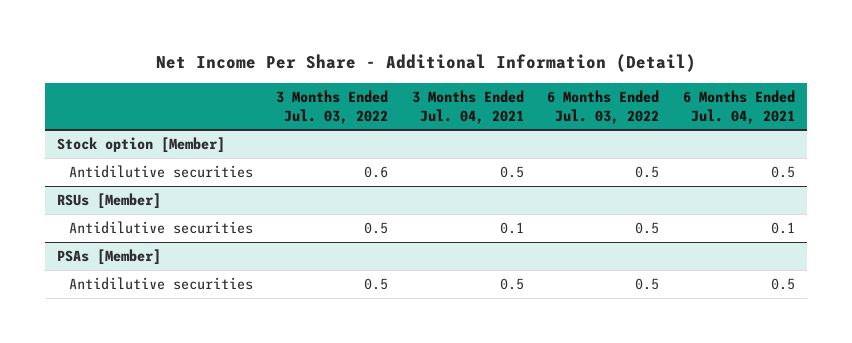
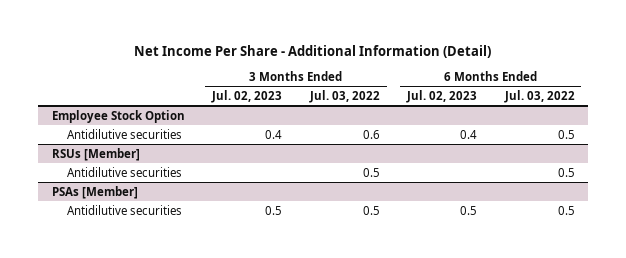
- | 3 Months Ended Jul. 03, 2022 | 3 Months Ended Jul. 04, 2021 | 6 Months Ended Jul. 03, 2022 | 6 Months Ended Jul. 04, 2021
+ | 3 Months Ended Jul. 02, 2023 | 3 Months Ended Jul. 03, 2022 | 6 Months Ended Jul. 02, 2023 | 6 Months Ended Jul. 03, 2022
- Stock option [Member]
+ Employee Stock Option

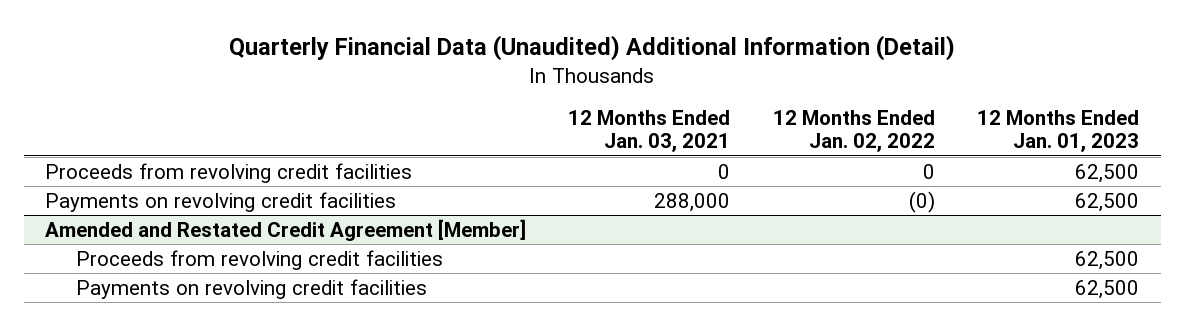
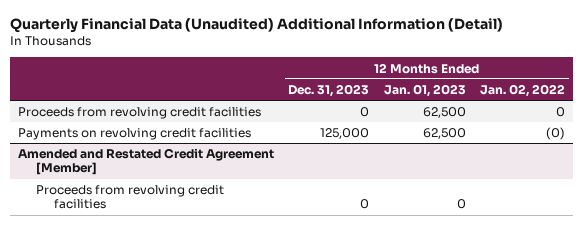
- | 12 Months Ended Jan. 03, 2021 | 12 Months Ended Jan. 02, 2022 | 12 Months Ended Jan. 01, 2023
+ | 12 Months Ended Dec. 31, 2023 | 12 Months Ended Jan. 01, 2023 | 12 Months Ended Jan. 02, 2022
@ Amended and Restated Credit Agreement [Member]
- Proceeds from revolving credit facilities | | | 62,500
- Payments on revolving credit facilities | | | 62,500
+ Proceeds from revolving credit facilities | 0 | 0 |

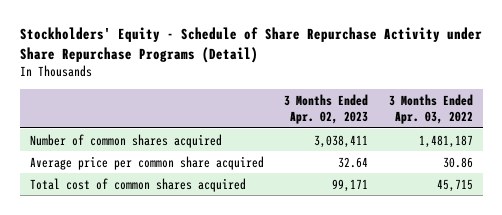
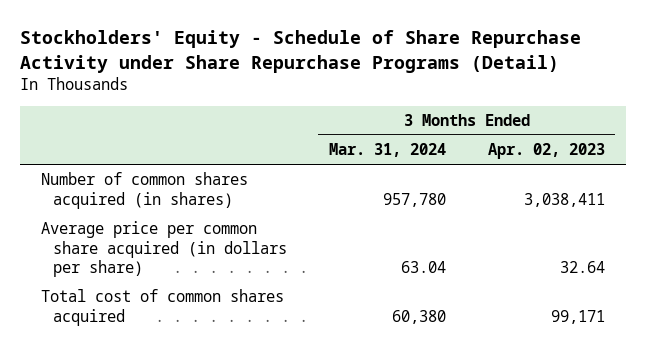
- | 3 Months Ended Apr. 02, 2023 | 3 Months Ended Apr. 03, 2022
+ | 3 Months Ended Mar. 31, 2024 | 3 Months Ended Apr. 02, 2023
- Number of common shares acquired | 3,038,411 | 1,481,187
- Average price per common share acquired | 32.64 | 30.86
+ Number of common shares acquired (in shares) | 957,780 | 3,038,411
+ Average price per common share acquired (in dollars per share) | 63.04 | 32.64

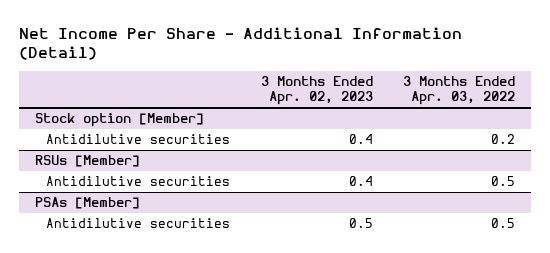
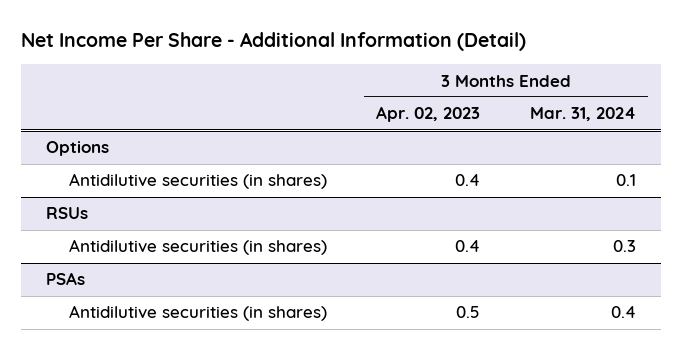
- | 3 Months Ended Apr. 02, 2023 | 3 Months Ended Apr. 03, 2022
+ | 3 Months Ended Apr. 02, 2023 | 3 Months Ended Mar. 31, 2024
- Stock option [Member]
- Antidilutive securities | 0.4 | 0.2
- RSUs [Member]
- Antidilutive securities | 0.4 | 0.5
- PSAs [Member]
- Antidilutive securities | 0.5 | 0.5
+ Options
+ Antidilutive securities (in shares) | 0.4 | 0.1
+ RSUs
+ Antidilutive securities (in shares) | 0.4 | 0.3
+ PSAs
+ Antidilutive securities (in shares) | 0.5 | 0.4

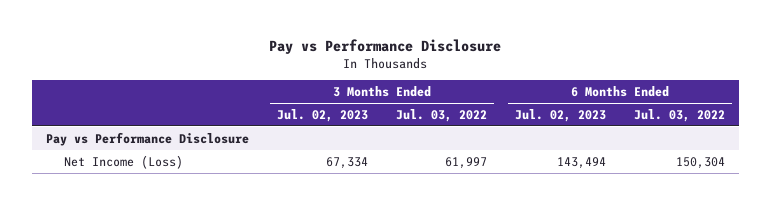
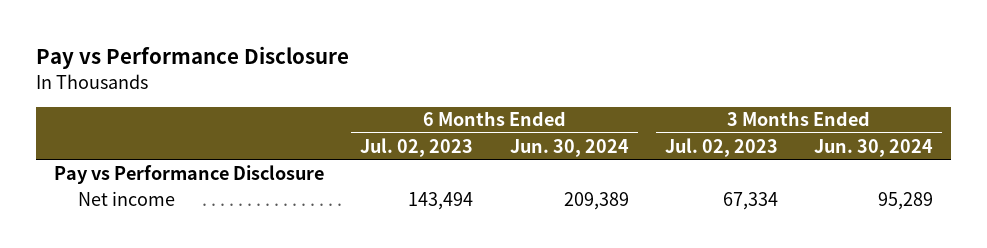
- | 3 Months Ended Jul. 02, 2023 | 3 Months Ended Jul. 03, 2022 | 6 Months Ended Jul. 02, 2023 | 6 Months Ended Jul. 03, 2022
+ | 6 Months Ended Jul. 02, 2023 | 6 Months Ended Jun. 30, 2024 | 3 Months Ended Jul. 02, 2023 | 3 Months Ended Jun. 30, 2024
- Net Income (Loss) | 67,334 | 61,997 | 143,494 | 150,304
+ Net income | 143,494 | 209,389 | 67,334 | 95,289

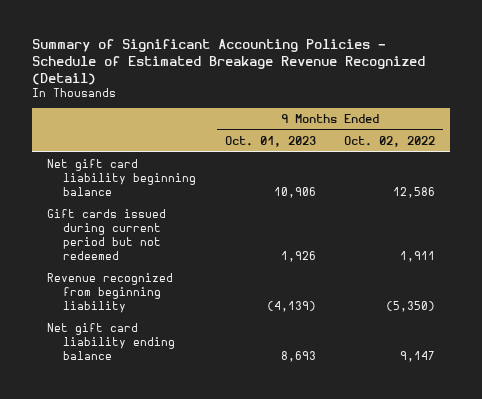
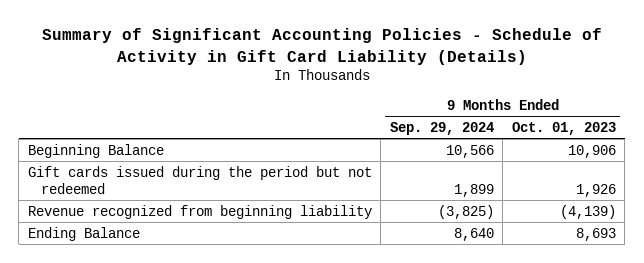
- Summary of Significant Accounting Policies - Schedule of Estimated Breakage Revenue Recognized (Detail)
+ Summary of Significant Accounting Policies - Schedule of Activity in Gift Card Liability (Details)
- | 9 Months Ended Oct. 01, 2023 | 9 Months Ended Oct. 02, 2022
+ | 9 Months Ended Sep. 29, 2024 | 9 Months Ended Oct. 01, 2023
- Net gift card liability beginning balance | 10,906 | 12,586
- Gift cards issued during current period but not redeemed | 1,926 | 1,911
+ Beginning Balance | 10,566 | 10,906
+ Gift cards issued during the period but not redeemed | 1,899 | 1,926
- Net gift card liability ending balance | 8,693 | 9,147
+ Ending Balance | 8,640 | 8,693

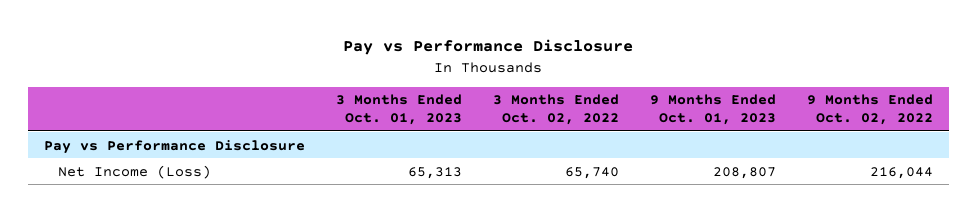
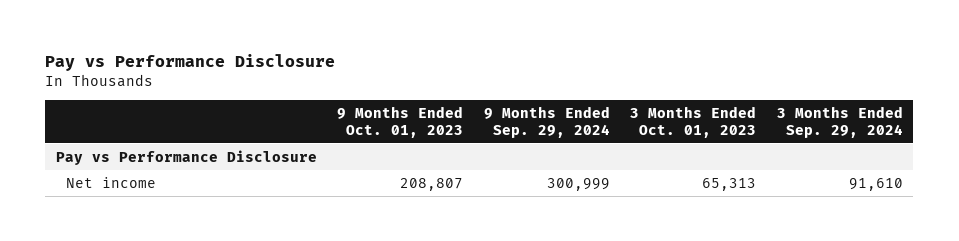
- | 3 Months Ended Oct. 01, 2023 | 3 Months Ended Oct. 02, 2022 | 9 Months Ended Oct. 01, 2023 | 9 Months Ended Oct. 02, 2022
+ | 9 Months Ended Oct. 01, 2023 | 9 Months Ended Sep. 29, 2024 | 3 Months Ended Oct. 01, 2023 | 3 Months Ended Sep. 29, 2024
- Net Income (Loss) | 65,313 | 65,740 | 208,807 | 216,044
+ Net income | 208,807 | 300,999 | 65,313 | 91,610

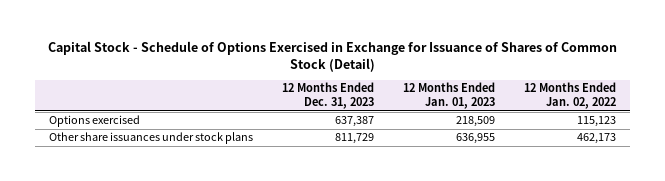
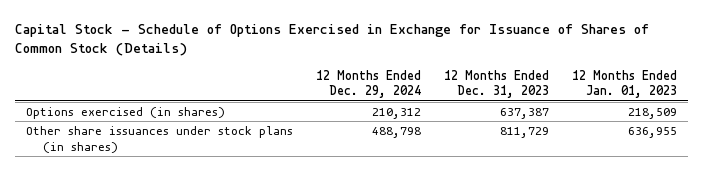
- Capital Stock - Schedule of Options Exercised in Exchange for Issuance of Shares of Common Stock (Detail)
+ Capital Stock - Schedule of Options Exercised in Exchange for Issuance of Shares of Common Stock (Details)
- | 12 Months Ended Dec. 31, 2023 | 12 Months Ended Jan. 01, 2023 | 12 Months Ended Jan. 02, 2022
+ | 12 Months Ended Dec. 29, 2024 | 12 Months Ended Dec. 31, 2023 | 12 Months Ended Jan. 01, 2023
- Options exercised | 637,387 | 218,509 | 115,123
- Other share issuances under stock plans | 811,729 | 636,955 | 462,173
+ Options exercised (in shares) | 210,312 | 637,387 | 218,509
+ Other share issuances under stock plans (in shares) | 488,798 | 811,729 | 636,955

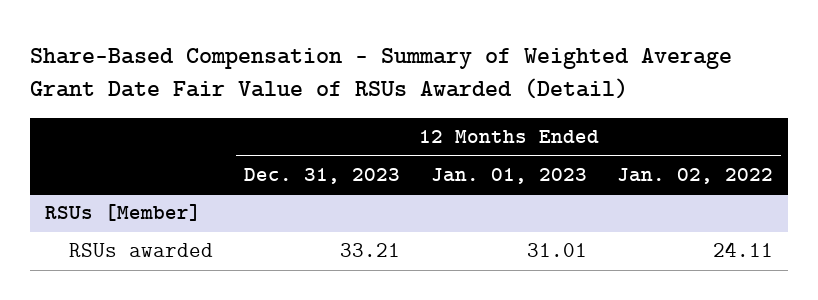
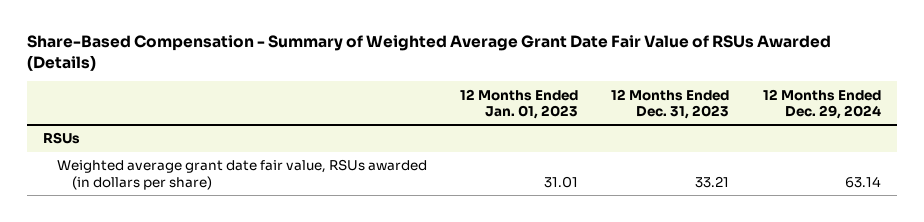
- Share-Based Compensation - Summary of Weighted Average Grant Date Fair Value of RSUs Awarded (Detail)
+ Share-Based Compensation - Summary of Weighted Average Grant Date Fair Value of RSUs Awarded (Details)
- | 12 Months Ended Dec. 31, 2023 | 12 Months Ended Jan. 01, 2023 | 12 Months Ended Jan. 02, 2022
+ | 12 Months Ended Jan. 01, 2023 | 12 Months Ended Dec. 31, 2023 | 12 Months Ended Dec. 29, 2024
- RSUs [Member]
- RSUs awarded | 33.21 | 31.01 | 24.11
+ RSUs
+ Weighted average grant date fair value, RSUs awarded (in dollars per share) | 31.01 | 33.21 | 63.14

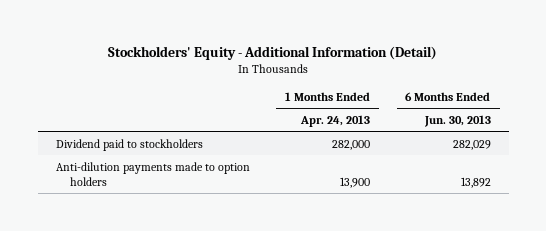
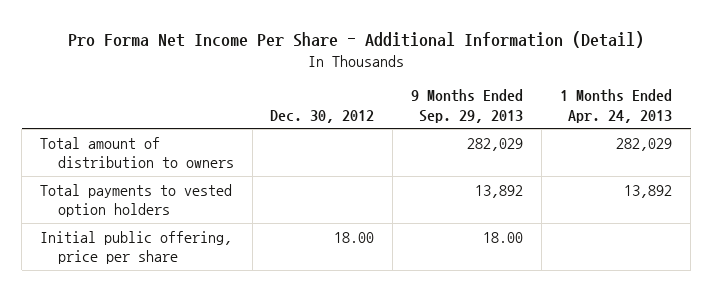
- Stockholders' Equity - Additional Information (Detail)
+ Pro Forma Net Income Per Share - Additional Information (Detail)
- | 1 Months Ended Apr. 24, 2013 | 6 Months Ended Jun. 30, 2013
+ | Dec. 30, 2012 | 9 Months Ended Sep. 29, 2013 | 1 Months Ended Apr. 24, 2013
- Dividend paid to stockholders | 282,000 | 282,029
- Anti-dilution payments made to option holders | 13,900 | 13,892
+ Total amount of distribution to owners | | 282,029 | 282,029
+ Total payments to vested option holders | | 13,892 | 13,892
+ Initial public offering, price per share | 18.00 | 18.00 |

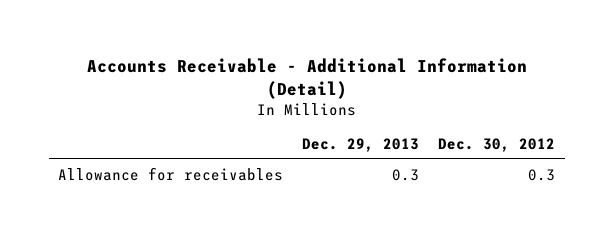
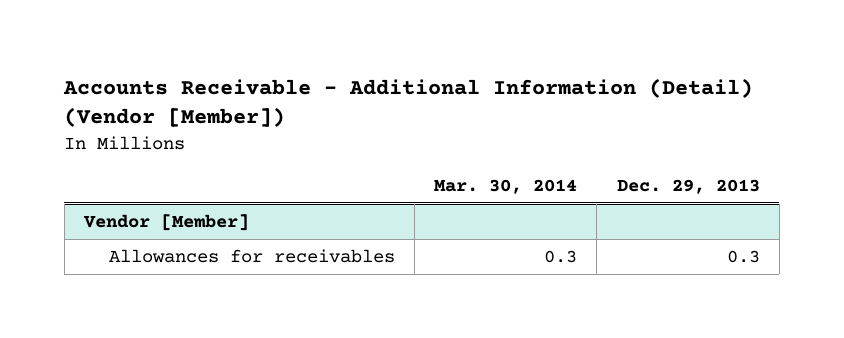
- Accounts Receivable - Additional Information (Detail)
+ Accounts Receivable - Additional Information (Detail) (Vendor [Member])
- | Dec. 29, 2013 | Dec. 30, 2012
+ | Mar. 30, 2014 | Dec. 29, 2013
- Allowance for receivables | 0.3 | 0.3
+ Vendor [Member]
+ Allowances for receivables | 0.3 | 0.3

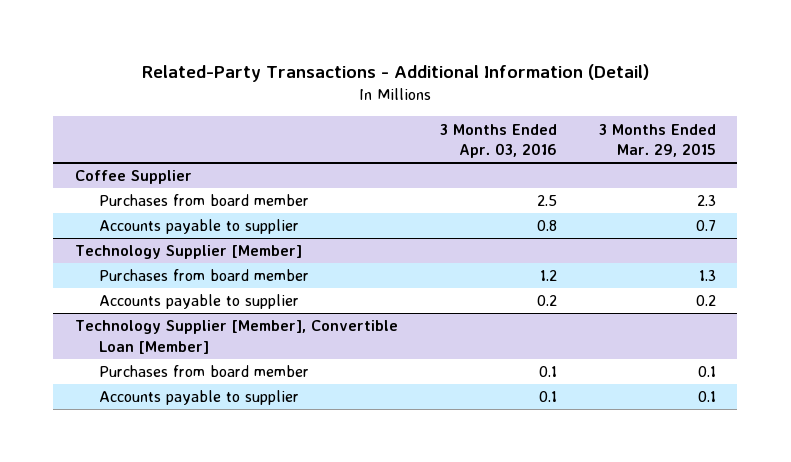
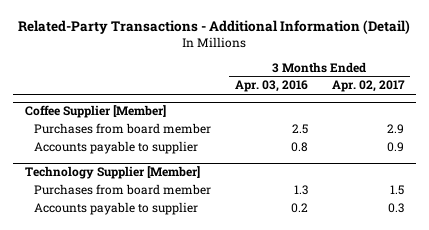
- | 3 Months Ended Apr. 03, 2016 | 3 Months Ended Mar. 29, 2015
+ | 3 Months Ended Apr. 03, 2016 | 3 Months Ended Apr. 02, 2017
- Coffee Supplier
+ Coffee Supplier [Member]
@ Technology Supplier [Member]
- Purchases from board member | 1.2 | 1.3
+ Purchases from board member | 1.3 | 1.5
- Technology Supplier [Member], Convertible Loan [Member]
- Purchases from board member | 0.1 | 0.1
- Accounts payable to supplier | 0.1 | 0.1

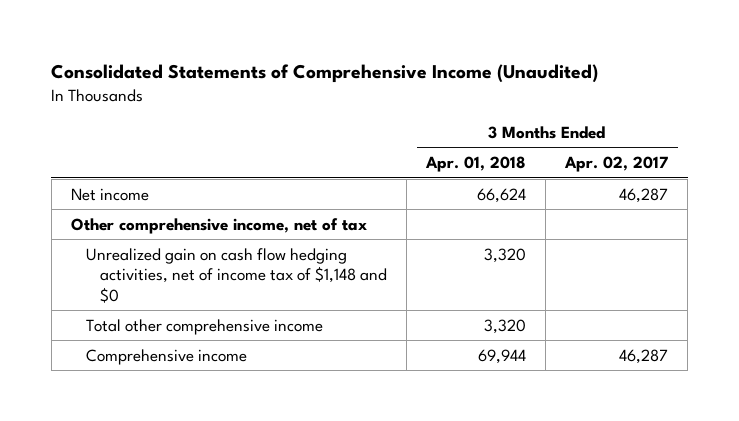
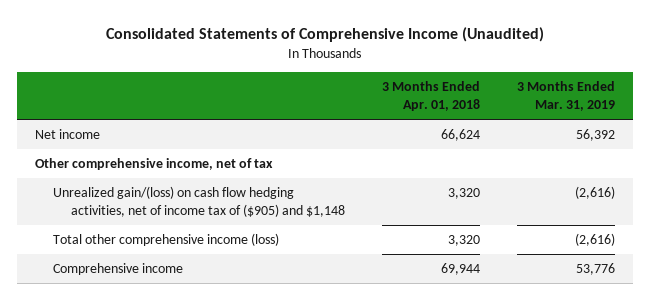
- | 3 Months Ended Apr. 01, 2018 | 3 Months Ended Apr. 02, 2017
+ | 3 Months Ended Apr. 01, 2018 | 3 Months Ended Mar. 31, 2019
- Unrealized gain on cash flow hedging activities, net of income tax of $1,148 and $0 | 3,320 |
- Total other comprehensive income | 3,320 |
+ Unrealized gain/(loss) on cash flow hedging activities, net of income tax of ($905) and $1,148 | 3,320 | (2,616)
+ Total other comprehensive income (loss) | 3,320 | (2,616)

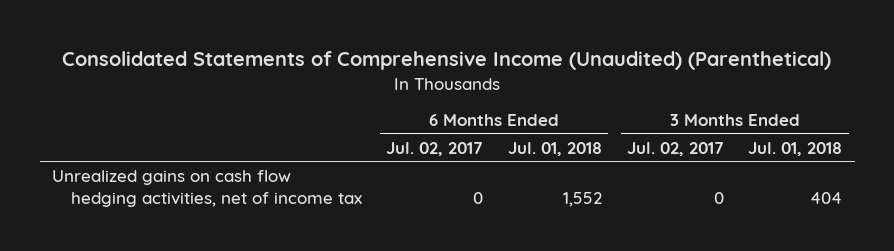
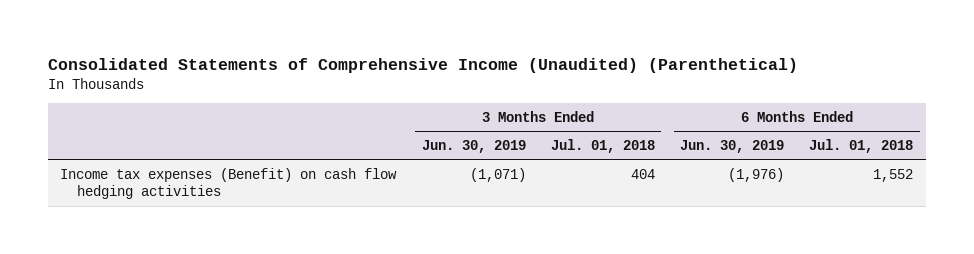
- | 6 Months Ended Jul. 02, 2017 | 6 Months Ended Jul. 01, 2018 | 3 Months Ended Jul. 02, 2017 | 3 Months Ended Jul. 01, 2018
+ | 3 Months Ended Jun. 30, 2019 | 3 Months Ended Jul. 01, 2018 | 6 Months Ended Jun. 30, 2019 | 6 Months Ended Jul. 01, 2018
- Unrealized gains on cash flow hedging activities, net of income tax | 0 | 1,552 | 0 | 404
+ Income tax expenses (Benefit) on cash flow hedging activities | (1,071) | 404 | (1,976) | 1,552

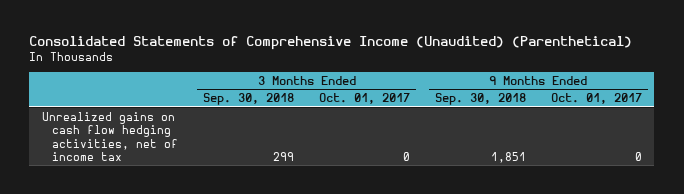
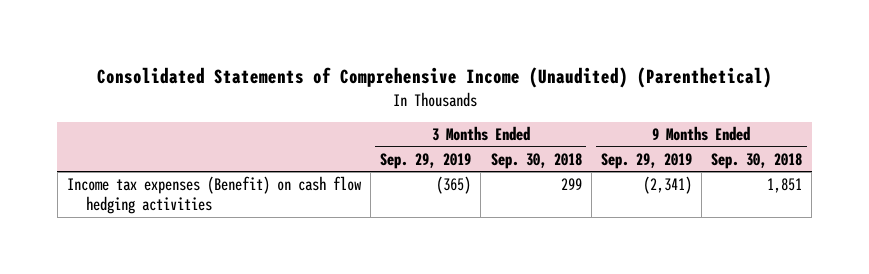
- | 3 Months Ended Sep. 30, 2018 | 3 Months Ended Oct. 01, 2017 | 9 Months Ended Sep. 30, 2018 | 9 Months Ended Oct. 01, 2017
+ | 3 Months Ended Sep. 29, 2019 | 3 Months Ended Sep. 30, 2018 | 9 Months Ended Sep. 29, 2019 | 9 Months Ended Sep. 30, 2018
- Unrealized gains on cash flow hedging activities, net of income tax | 299 | 0 | 1,851 | 0
+ Income tax expenses (Benefit) on cash flow hedging activities | (365) | 299 | (2,341) | 1,851

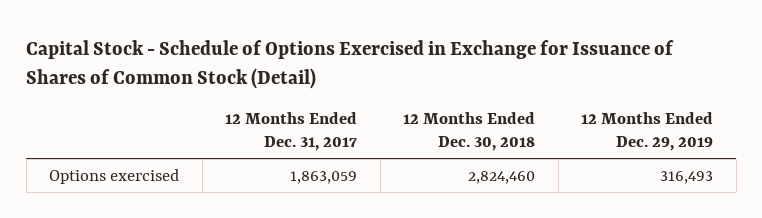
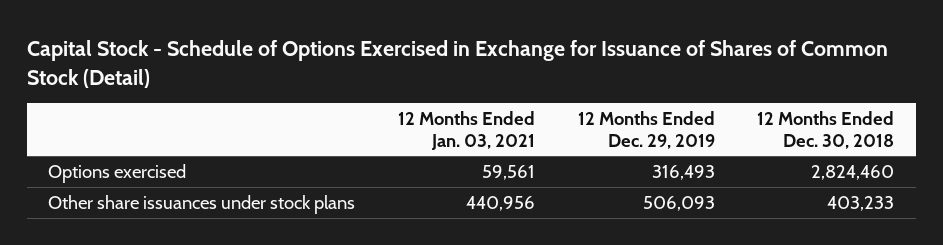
- | 12 Months Ended Dec. 31, 2017 | 12 Months Ended Dec. 30, 2018 | 12 Months Ended Dec. 29, 2019
+ | 12 Months Ended Jan. 03, 2021 | 12 Months Ended Dec. 29, 2019 | 12 Months Ended Dec. 30, 2018
+ Other share issuances under stock plans | 440,956 | 506,093 | 403,233

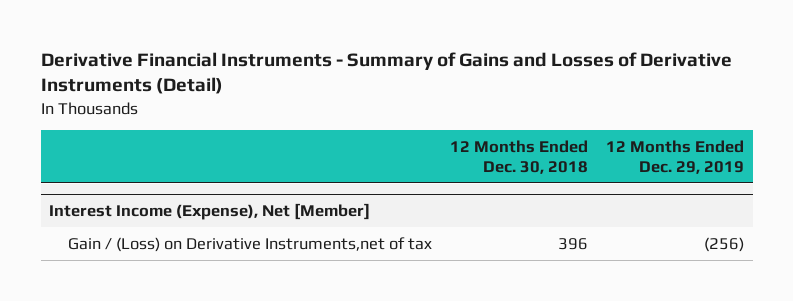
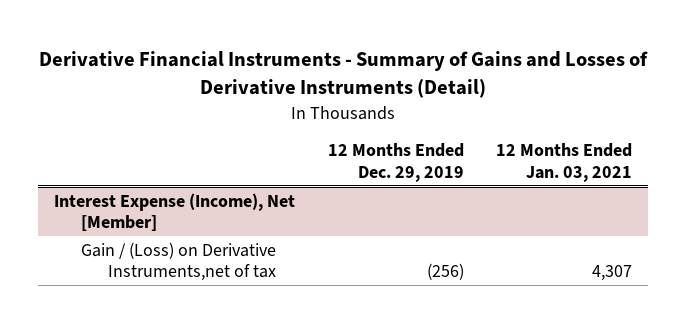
- | 12 Months Ended Dec. 30, 2018 | 12 Months Ended Dec. 29, 2019
+ | 12 Months Ended Dec. 29, 2019 | 12 Months Ended Jan. 03, 2021
- Interest Income (Expense), Net [Member]
+ Interest Expense (Income), Net [Member]

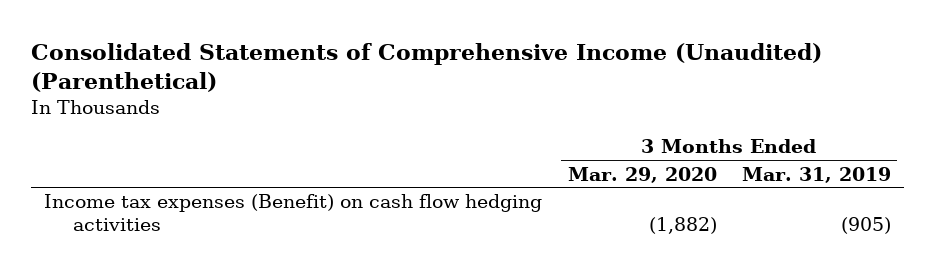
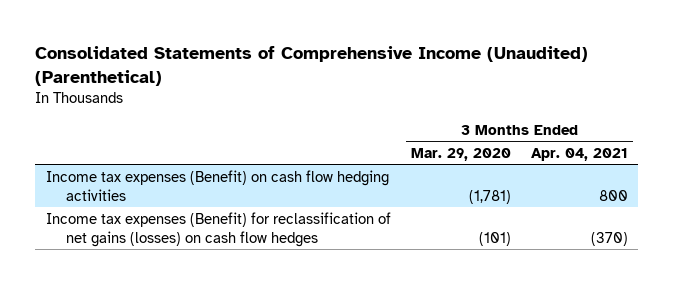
- | 3 Months Ended Mar. 29, 2020 | 3 Months Ended Mar. 31, 2019
+ | 3 Months Ended Mar. 29, 2020 | 3 Months Ended Apr. 04, 2021
- Income tax expenses (Benefit) on cash flow hedging activities | (1,882) | (905)
+ Income tax expenses (Benefit) on cash flow hedging activities | (1,781) | 800
+ Income tax expenses (Benefit) for reclassification of net gains (losses) on cash flow hedges | (101) | (370)

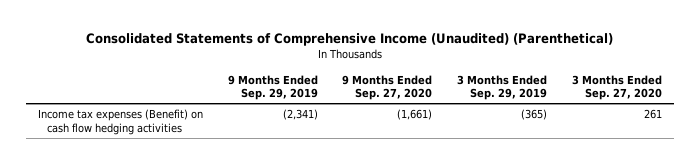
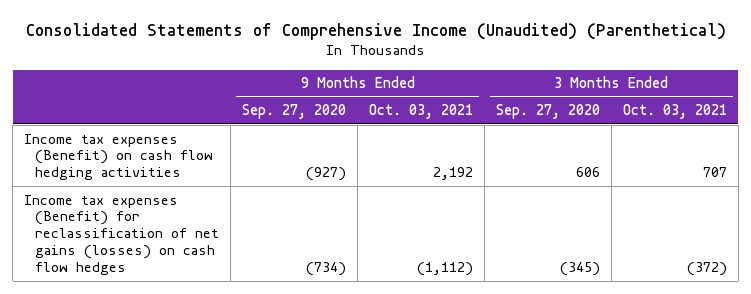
- | 9 Months Ended Sep. 29, 2019 | 9 Months Ended Sep. 27, 2020 | 3 Months Ended Sep. 29, 2019 | 3 Months Ended Sep. 27, 2020
+ | 9 Months Ended Sep. 27, 2020 | 9 Months Ended Oct. 03, 2021 | 3 Months Ended Sep. 27, 2020 | 3 Months Ended Oct. 03, 2021
- Income tax expenses (Benefit) on cash flow hedging activities | (2,341) | (1,661) | (365) | 261
+ Income tax expenses (Benefit) on cash flow hedging activities | (927) | 2,192 | 606 | 707
+ Income tax expenses (Benefit) for reclassification of net gains (losses) on cash flow hedges | (734) | (1,112) | (345) | (372)

